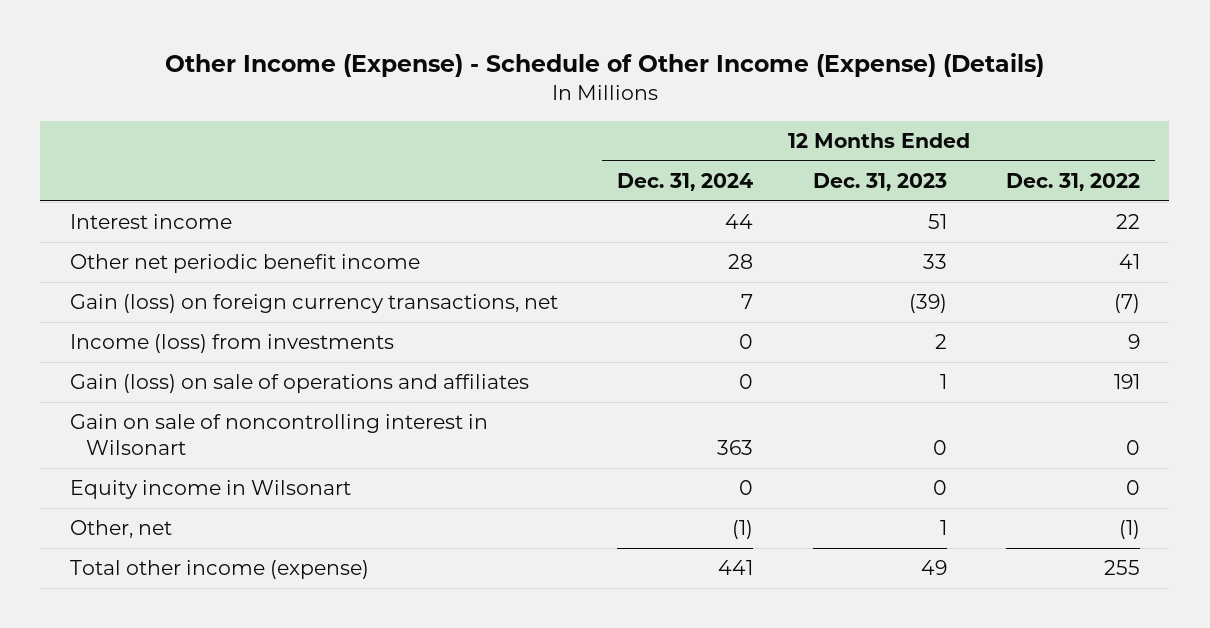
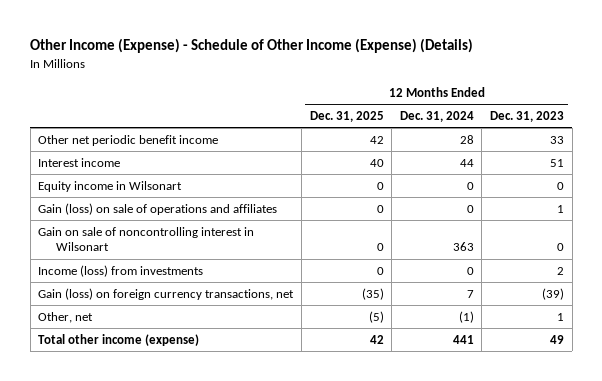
- | 12 Months Ended Dec. 31, 2024 | 12 Months Ended Dec. 31, 2023 | 12 Months Ended Dec. 31, 2022
+ | 12 Months Ended Dec. 31, 2025 | 12 Months Ended Dec. 31, 2024 | 12 Months Ended Dec. 31, 2023
moved down: Interest income | 40 | 44 | 51
moved up: Equity income in Wilsonart | 0 | 0 | 0
moved down: Income (loss) from investments | 0 | 0 | 2
moved down: Gain (loss) on foreign currency transactions, net | (35) | 7 | (39)

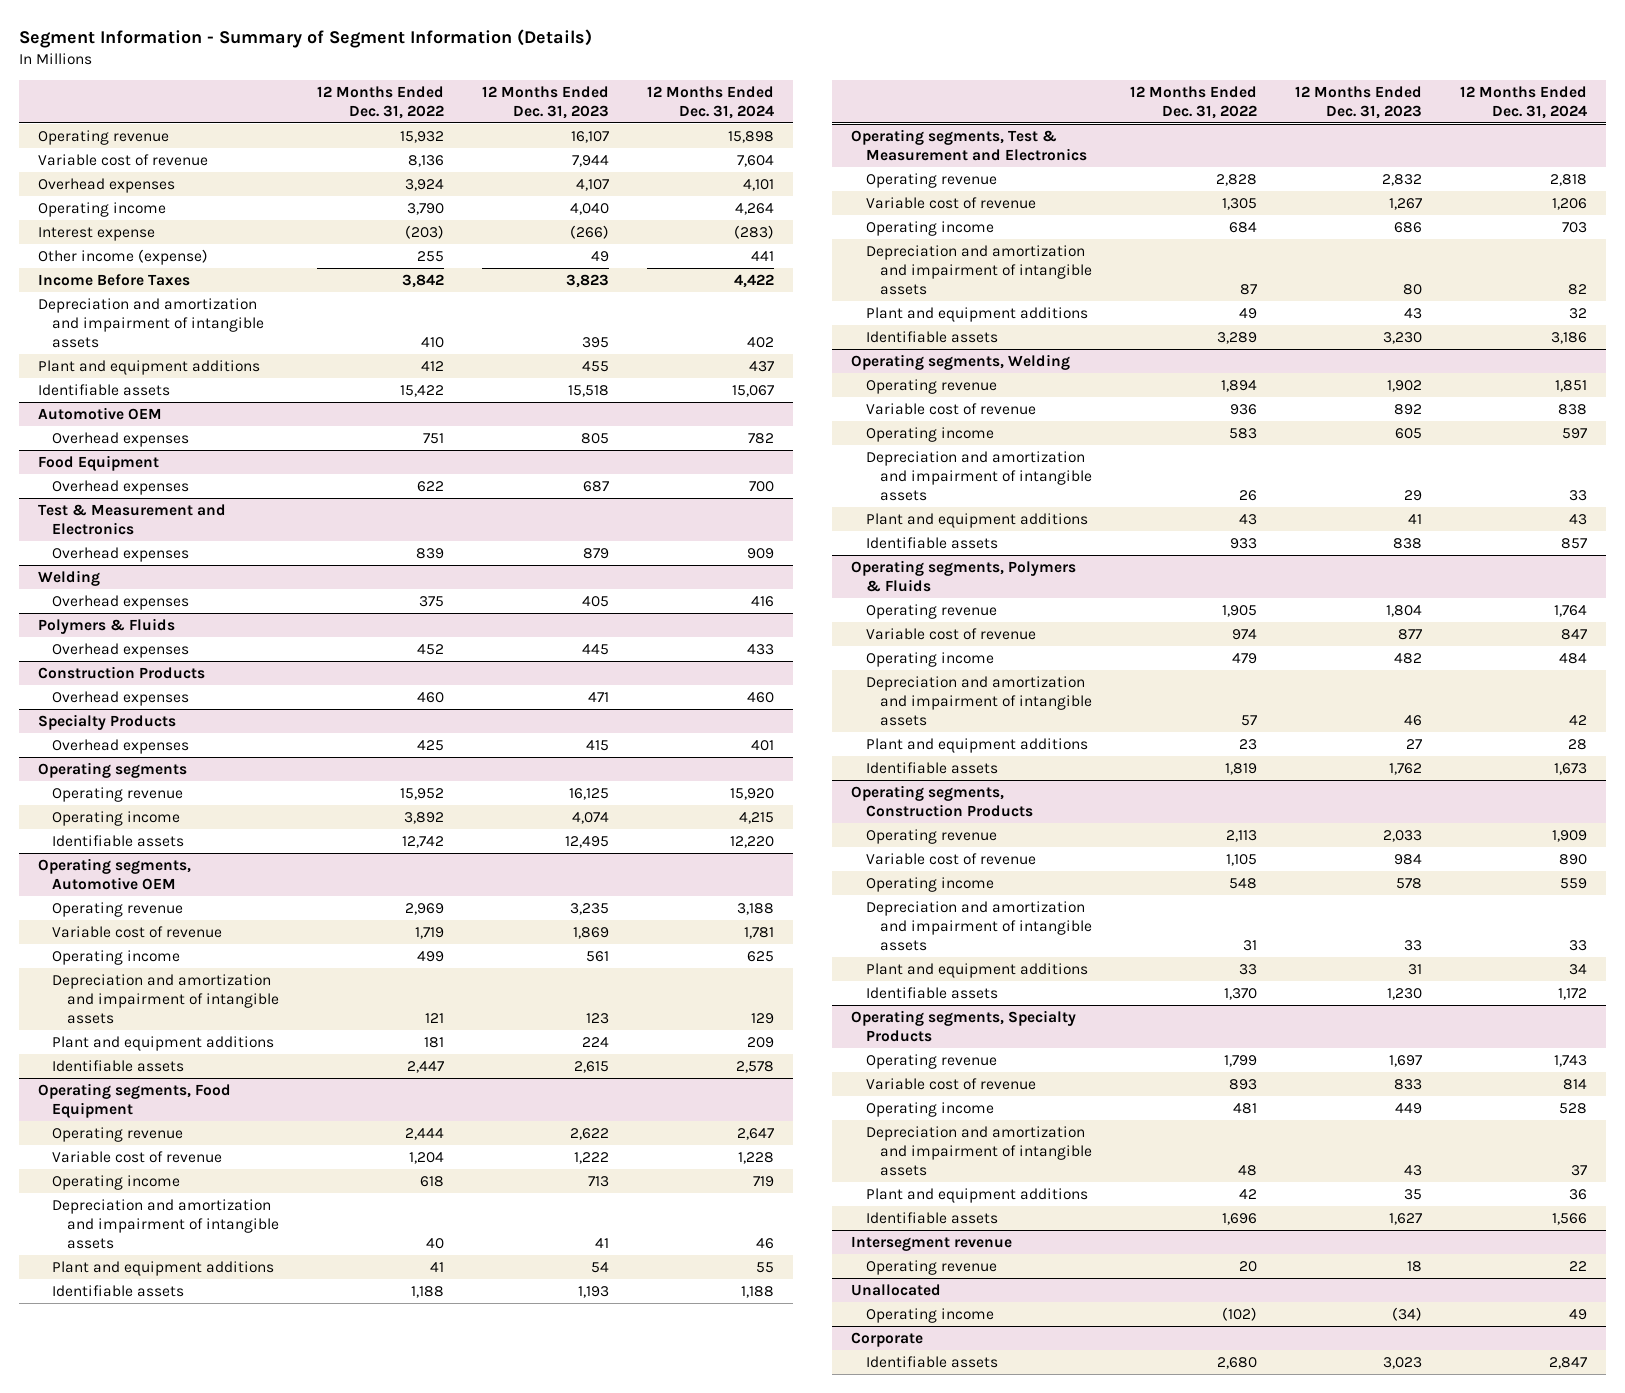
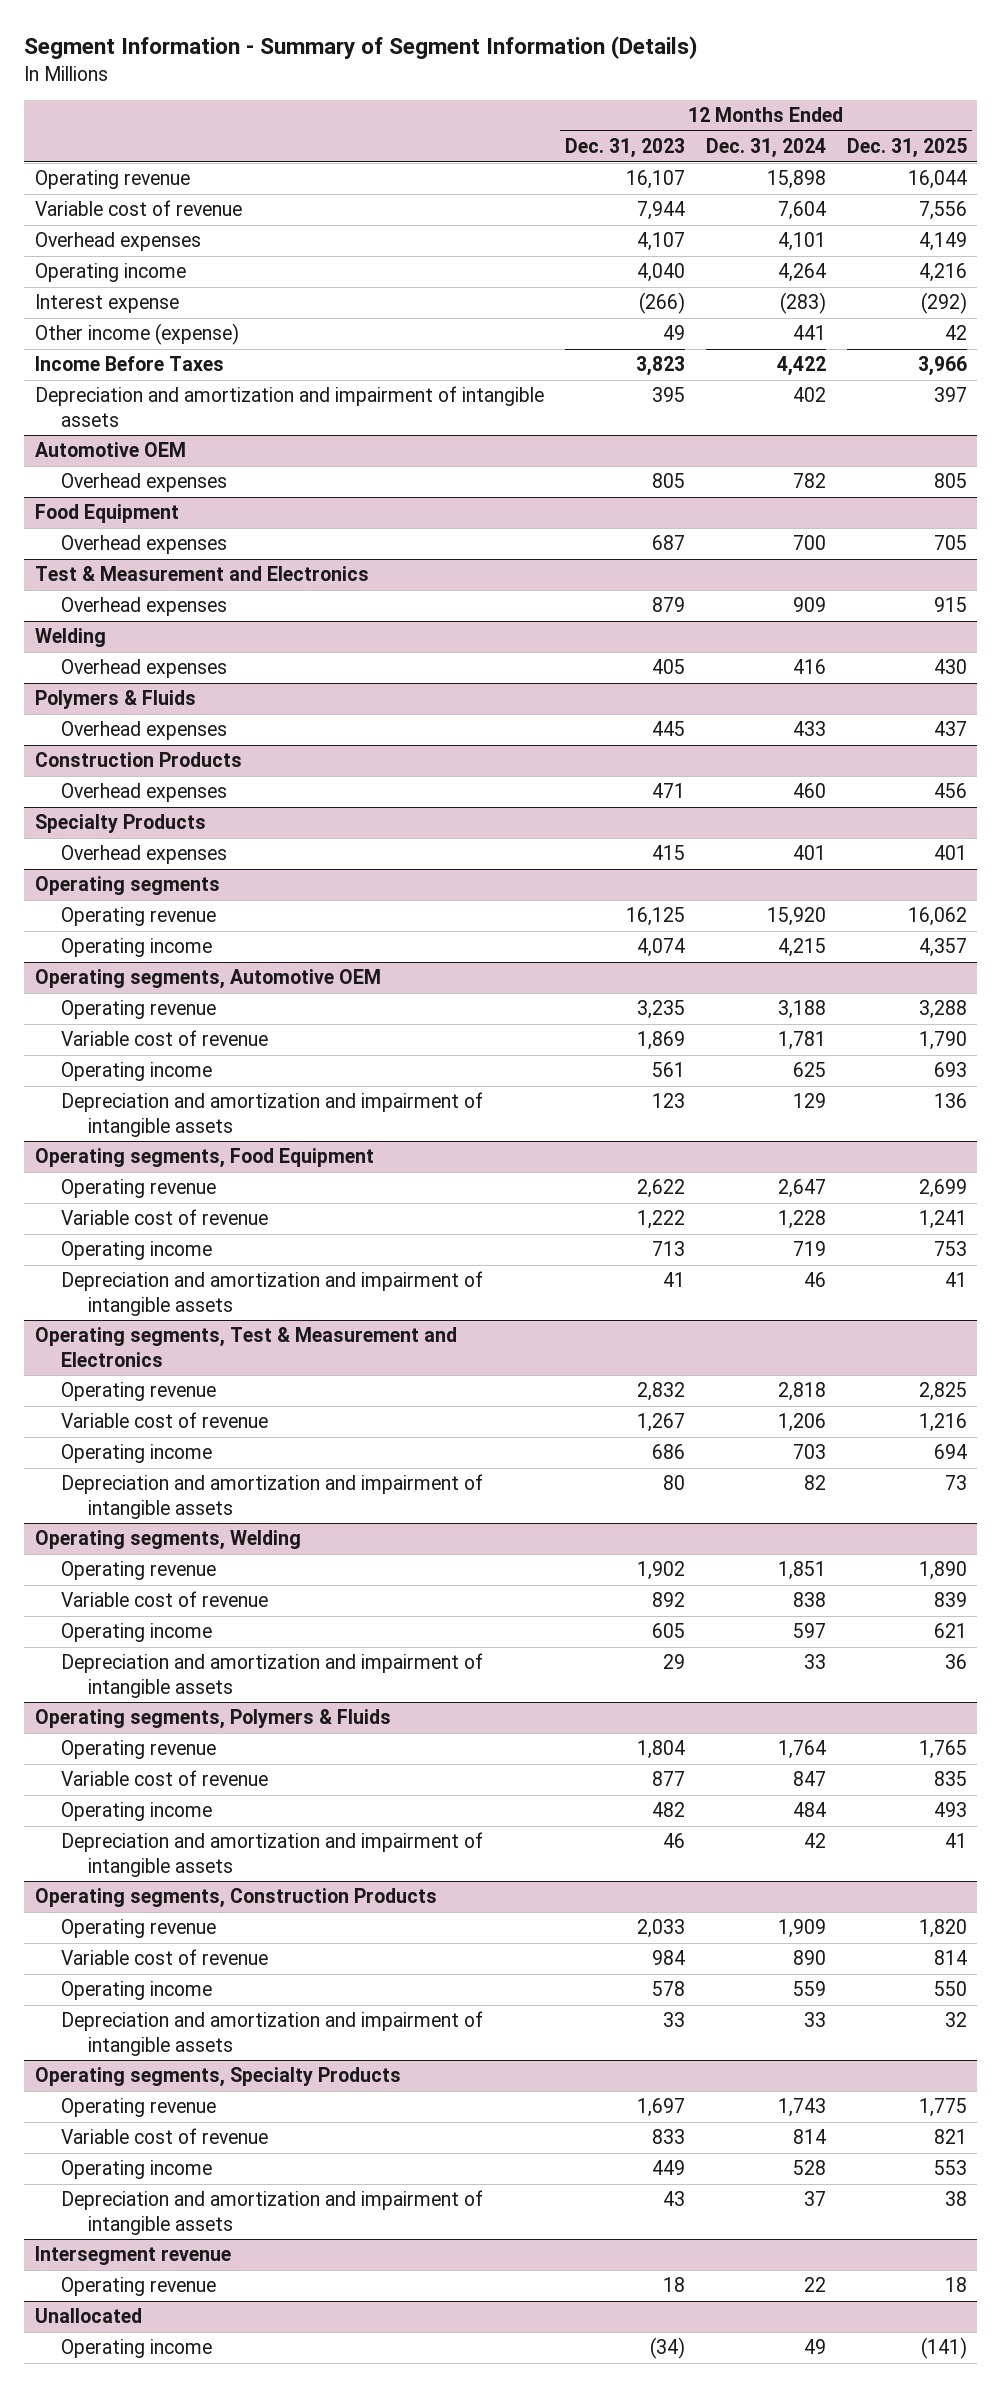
- | 12 Months Ended Dec. 31, 2022 | 12 Months Ended Dec. 31, 2023 | 12 Months Ended Dec. 31, 2024
+ | 12 Months Ended Dec. 31, 2023 | 12 Months Ended Dec. 31, 2024 | 12 Months Ended Dec. 31, 2025
- Plant and equipment additions | 412 | 455 | 437
- Identifiable assets | 15,422 | 15,518 | 15,067
@ Operating segments
- Identifiable assets | 12,742 | 12,495 | 12,220
@ Operating segments, Automotive OEM
- Plant and equipment additions | 181 | 224 | 209
- Identifiable assets | 2,447 | 2,615 | 2,578
@ Operating segments, Food Equipment
- Plant and equipment additions | 41 | 54 | 55
- Identifiable assets | 1,188 | 1,193 | 1,188
@ Operating segments, Test & Measurement and Electronics
- Plant and equipment additions | 49 | 43 | 32
- Identifiable assets | 3,289 | 3,230 | 3,186
@ Operating segments, Welding
- Plant and equipment additions | 43 | 41 | 43
- Identifiable assets | 933 | 838 | 857
@ Operating segments, Polymers & Fluids
- Plant and equipment additions | 23 | 27 | 28
- Identifiable assets | 1,819 | 1,762 | 1,673
@ Operating segments, Construction Products
- Plant and equipment additions | 33 | 31 | 34
- Identifiable assets | 1,370 | 1,230 | 1,172
@ Operating segments, Specialty Products
- Plant and equipment additions | 42 | 35 | 36
- Identifiable assets | 1,696 | 1,627 | 1,566
- Corporate
- Identifiable assets | 2,680 | 3,023 | 2,847

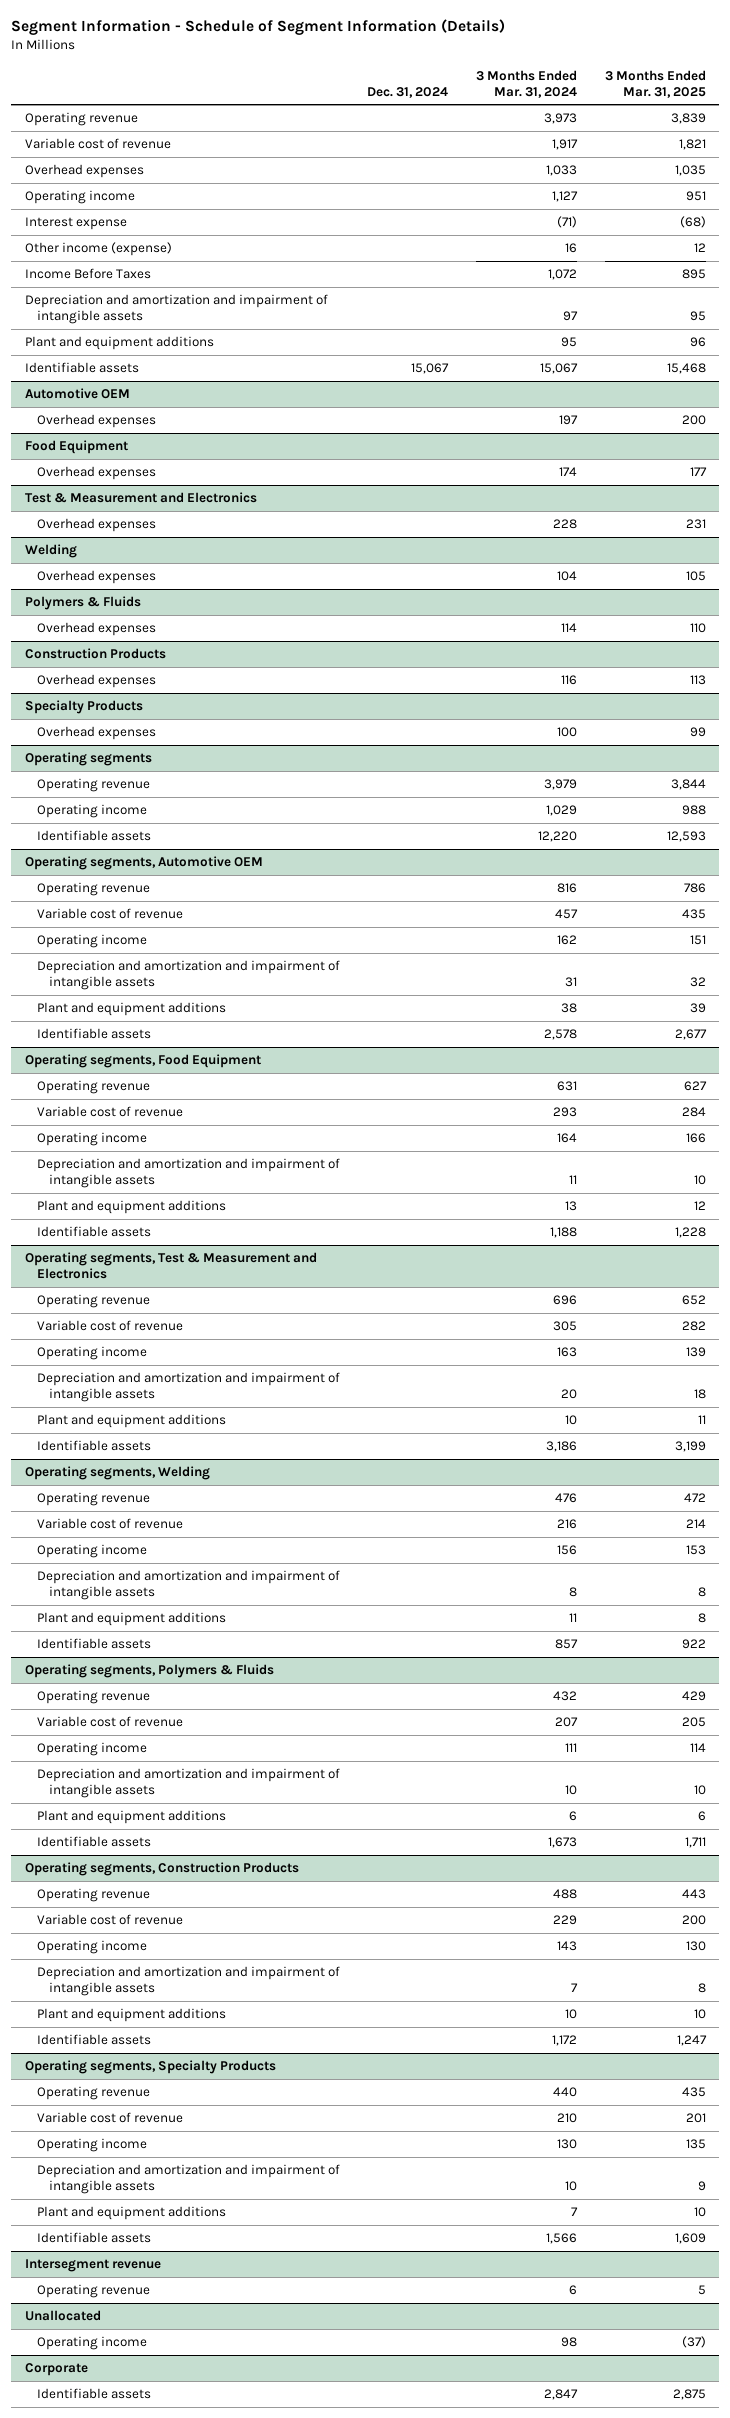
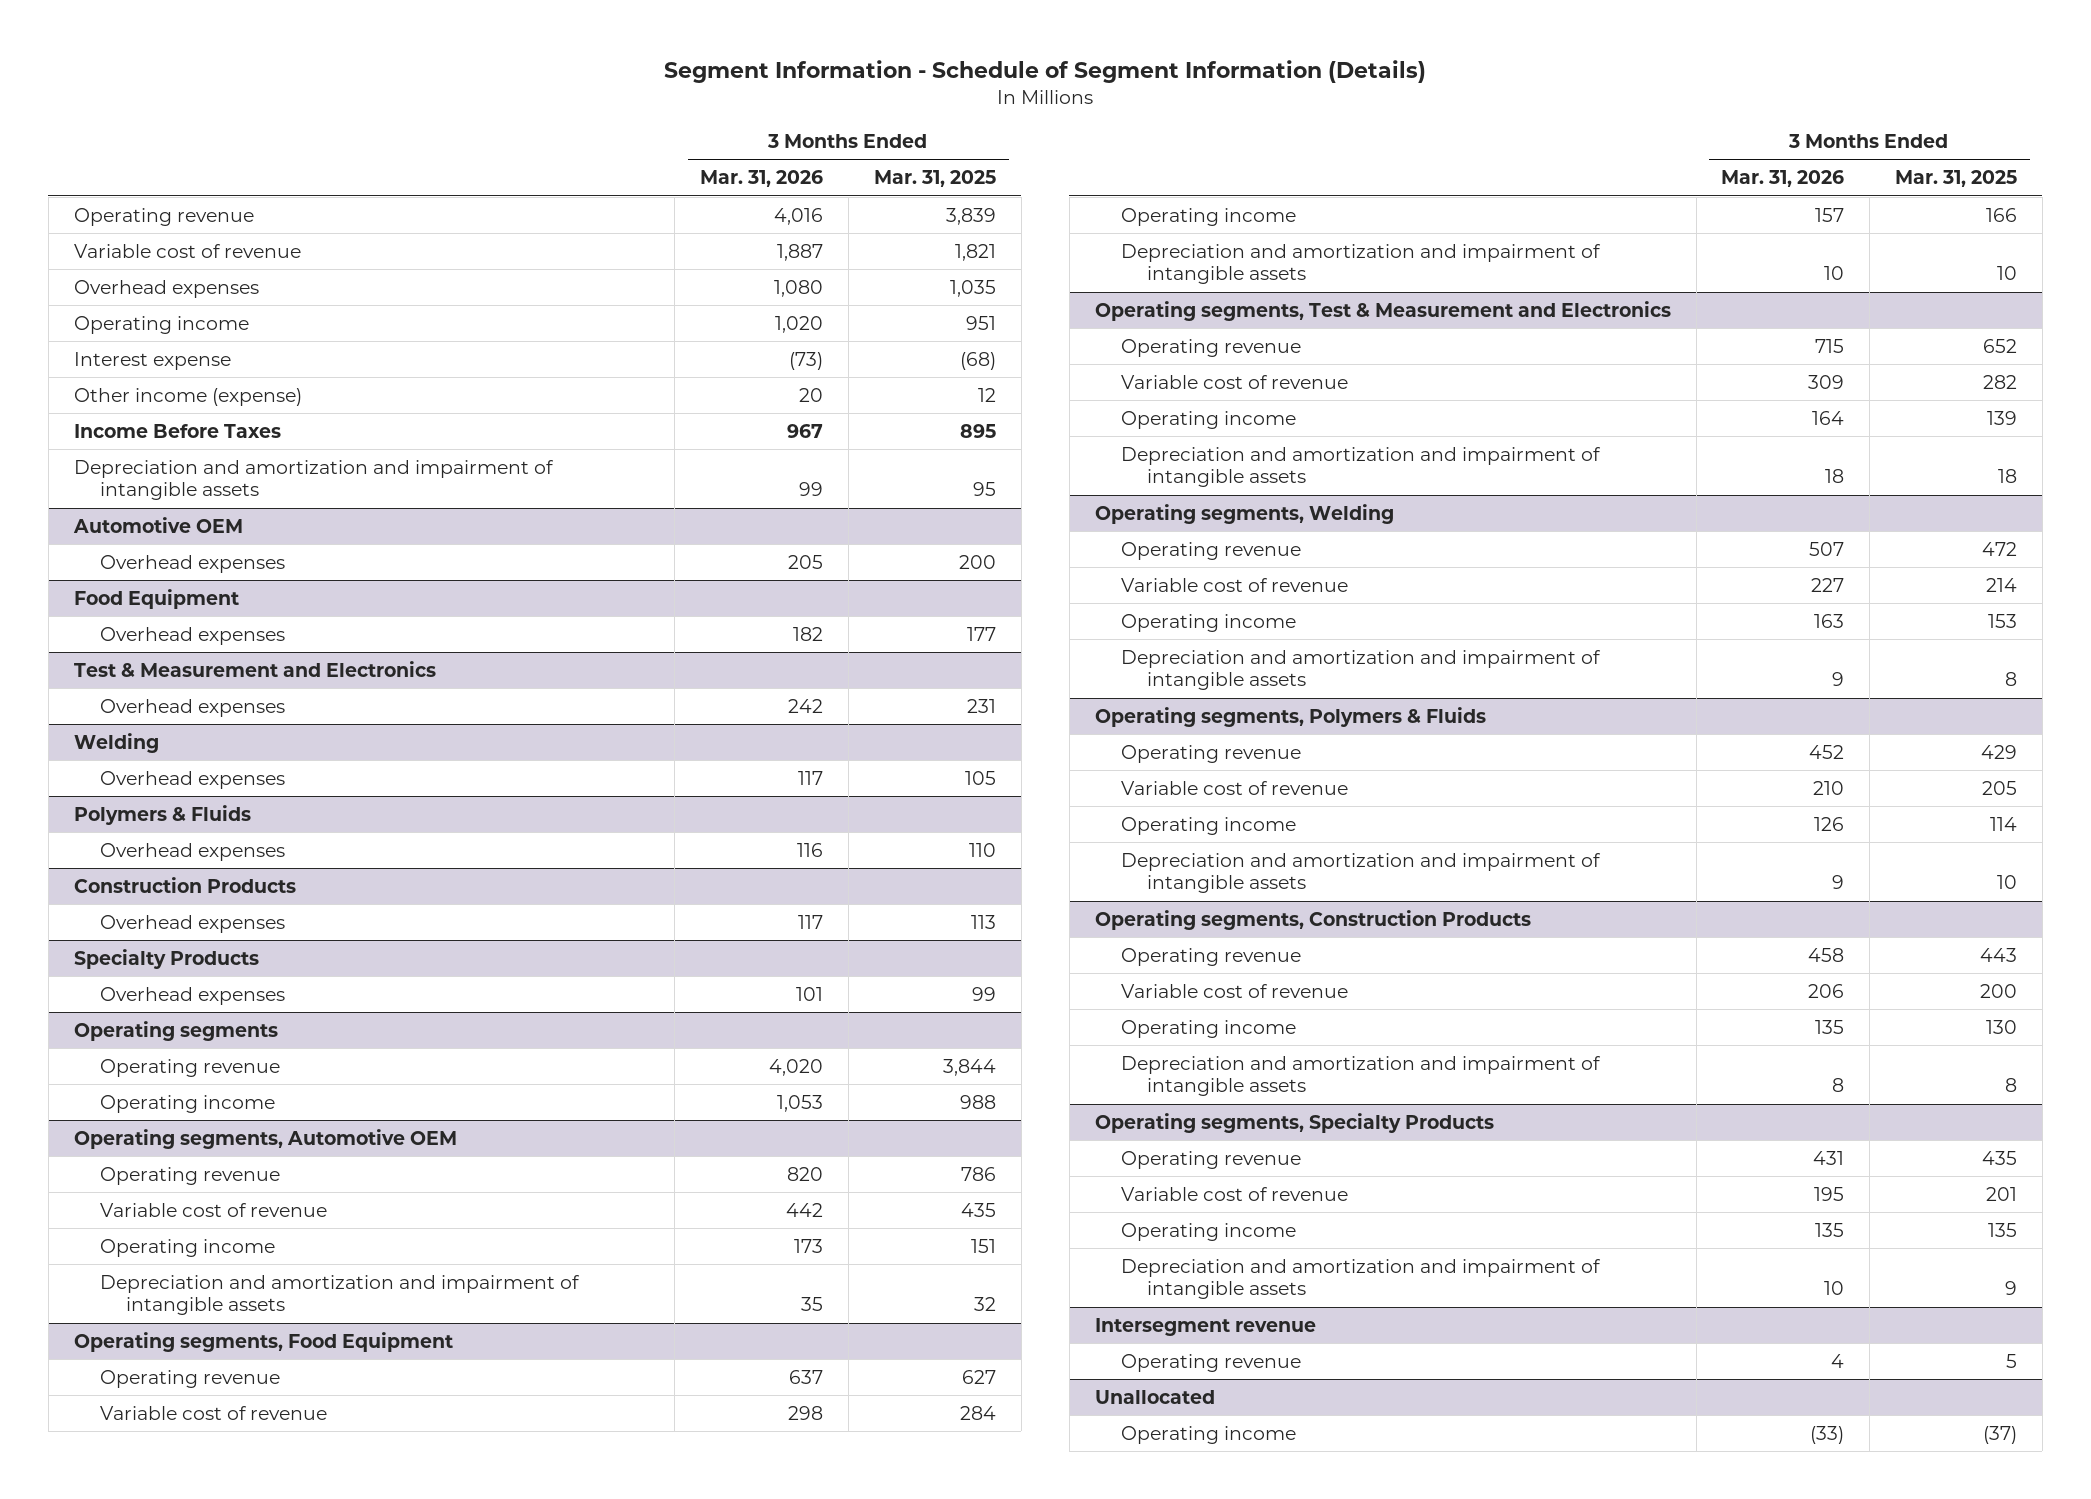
- | Dec. 31, 2024 | 3 Months Ended Mar. 31, 2024 | 3 Months Ended Mar. 31, 2025
+ | 3 Months Ended Mar. 31, 2026 | 3 Months Ended Mar. 31, 2025
- Plant and equipment additions | | 95 | 96
- Identifiable assets | 15,067 | 15,067 | 15,468
@ Operating segments
- Identifiable assets | | 12,220 | 12,593
@ Operating segments, Automotive OEM
- Plant and equipment additions | | 38 | 39
- Identifiable assets | | 2,578 | 2,677
@ Operating segments, Food Equipment
- Plant and equipment additions | | 13 | 12
- Identifiable assets | | 1,188 | 1,228
@ Operating segments, Test & Measurement and Electronics
- Plant and equipment additions | | 10 | 11
- Identifiable assets | | 3,186 | 3,199
@ Operating segments, Welding
- Plant and equipment additions | | 11 | 8
- Identifiable assets | | 857 | 922
@ Operating segments, Polymers & Fluids
- Plant and equipment additions | | 6 | 6
- Identifiable assets | | 1,673 | 1,711
@ Operating segments, Construction Products
- Plant and equipment additions | | 10 | 10
- Identifiable assets | | 1,172 | 1,247
@ Operating segments, Specialty Products
- Plant and equipment additions | | 7 | 10
- Identifiable assets | | 1,566 | 1,609
- Corporate
- Identifiable assets | | 2,847 | 2,875

